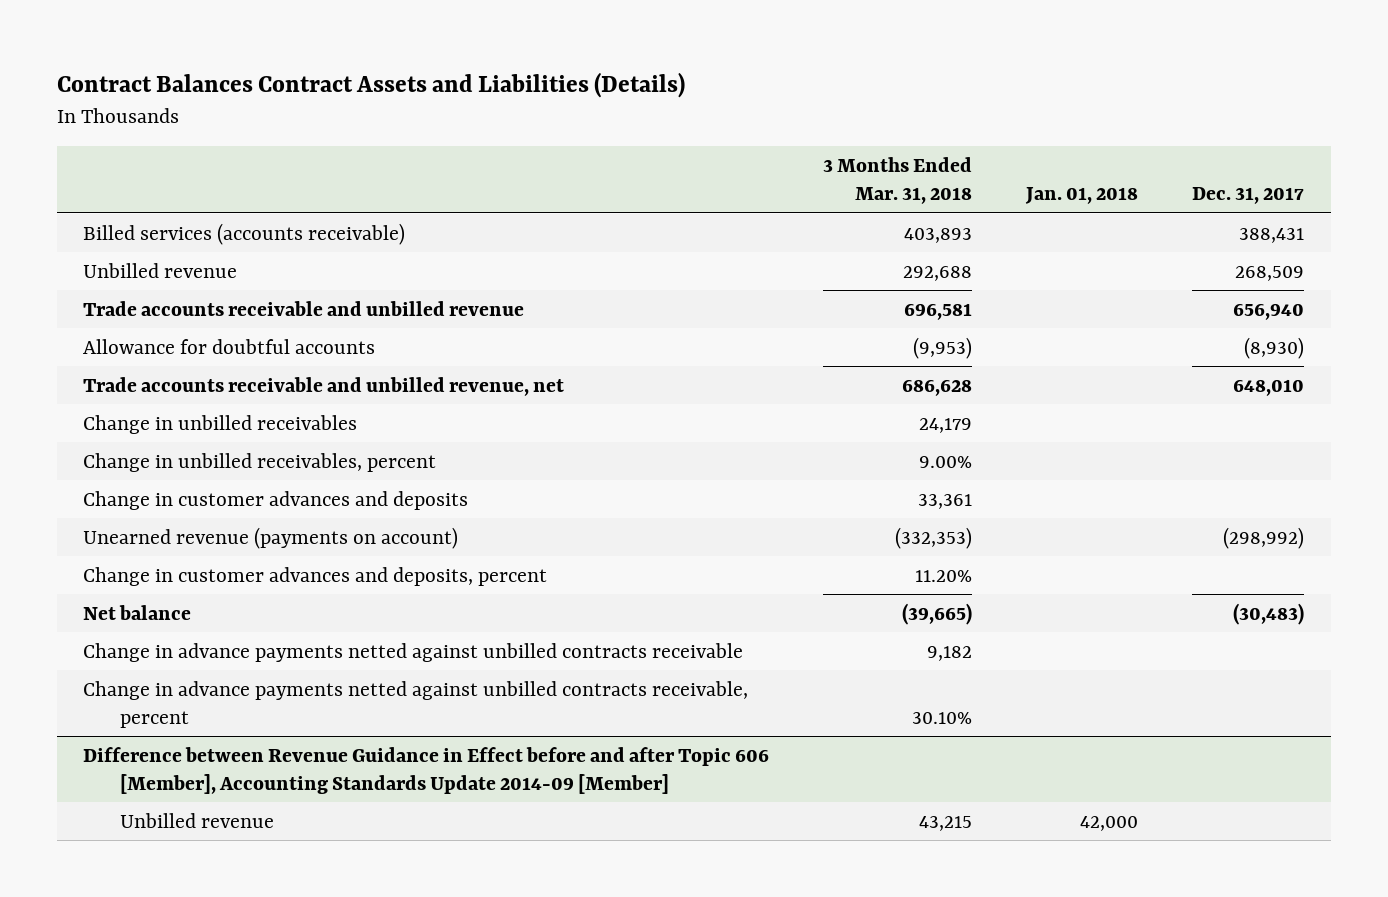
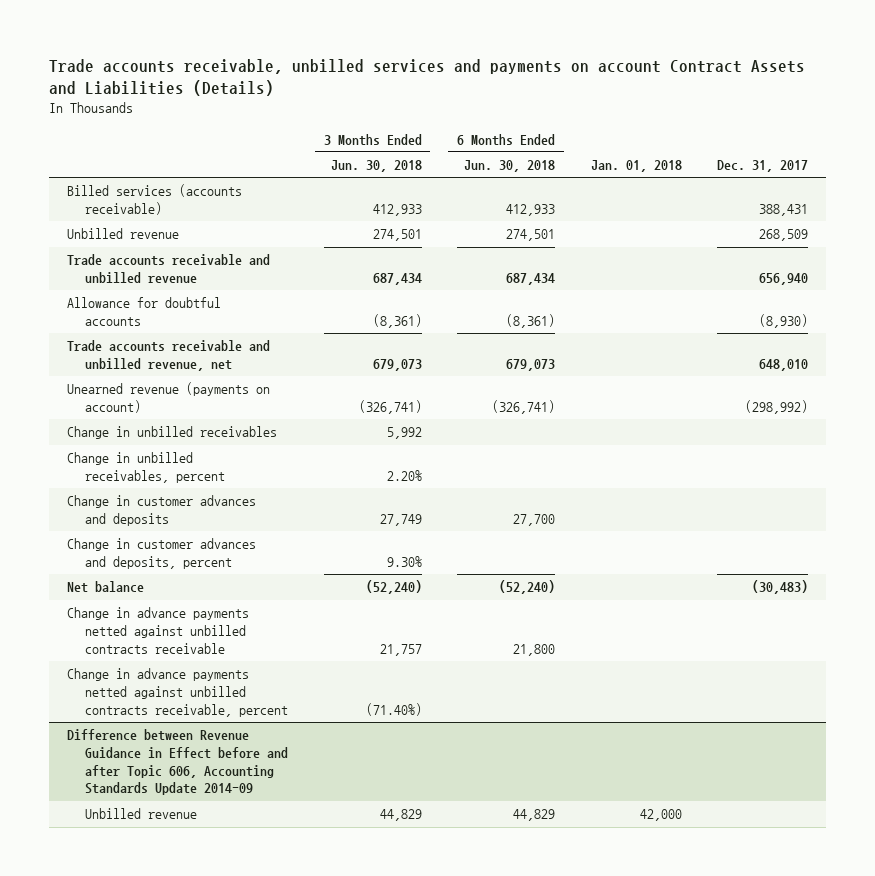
- Contract Balances Contract Assets and Liabilities (Details)
+ Trade accounts receivable, unbilled services and payments on account Contract Assets and Liabilities (Details)
- | 3 Months Ended Mar. 31, 2018 | Jan. 01, 2018 | Dec. 31, 2017
+ | 3 Months Ended Jun. 30, 2018 | 6 Months Ended Jun. 30, 2018 | Jan. 01, 2018 | Dec. 31, 2017
moved up: Unearned revenue (payments on account) | (326,741) | (326,741) | | (298,992)
- Difference between Revenue Guidance in Effect before and after Topic 606 [Member], Accounting Standards Update 2014-09 [Member]
+ Difference between Revenue Guidance in Effect before and after Topic 606, Accounting Standards Update 2014-09

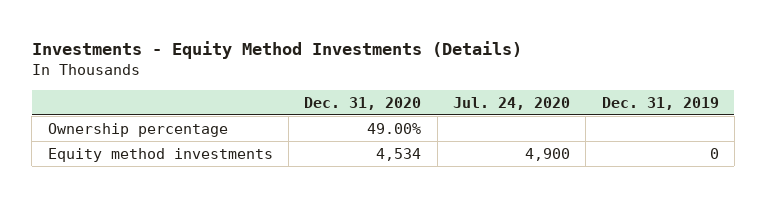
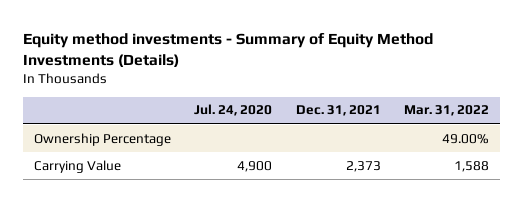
- Investments - Equity Method Investments (Details)
+ Equity method investments - Summary of Equity Method Investments (Details)
- | Dec. 31, 2020 | Jul. 24, 2020 | Dec. 31, 2019
+ | Jul. 24, 2020 | Dec. 31, 2021 | Mar. 31, 2022
- Ownership percentage | 49.00% | |
- Equity method investments | 4,534 | 4,900 | 0
+ Ownership Percentage | | | 49.00%
+ Carrying Value | 4,900 | 2,373 | 1,588

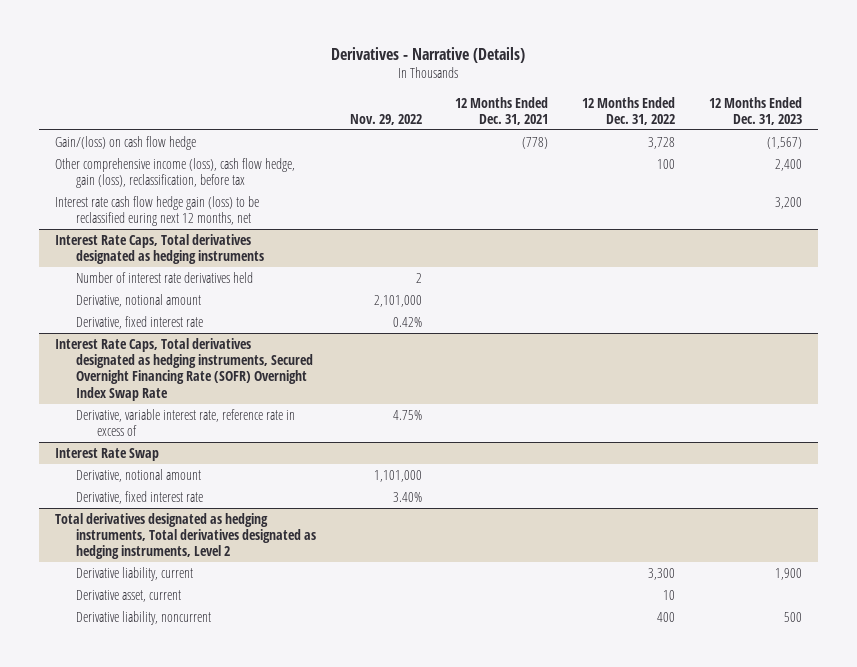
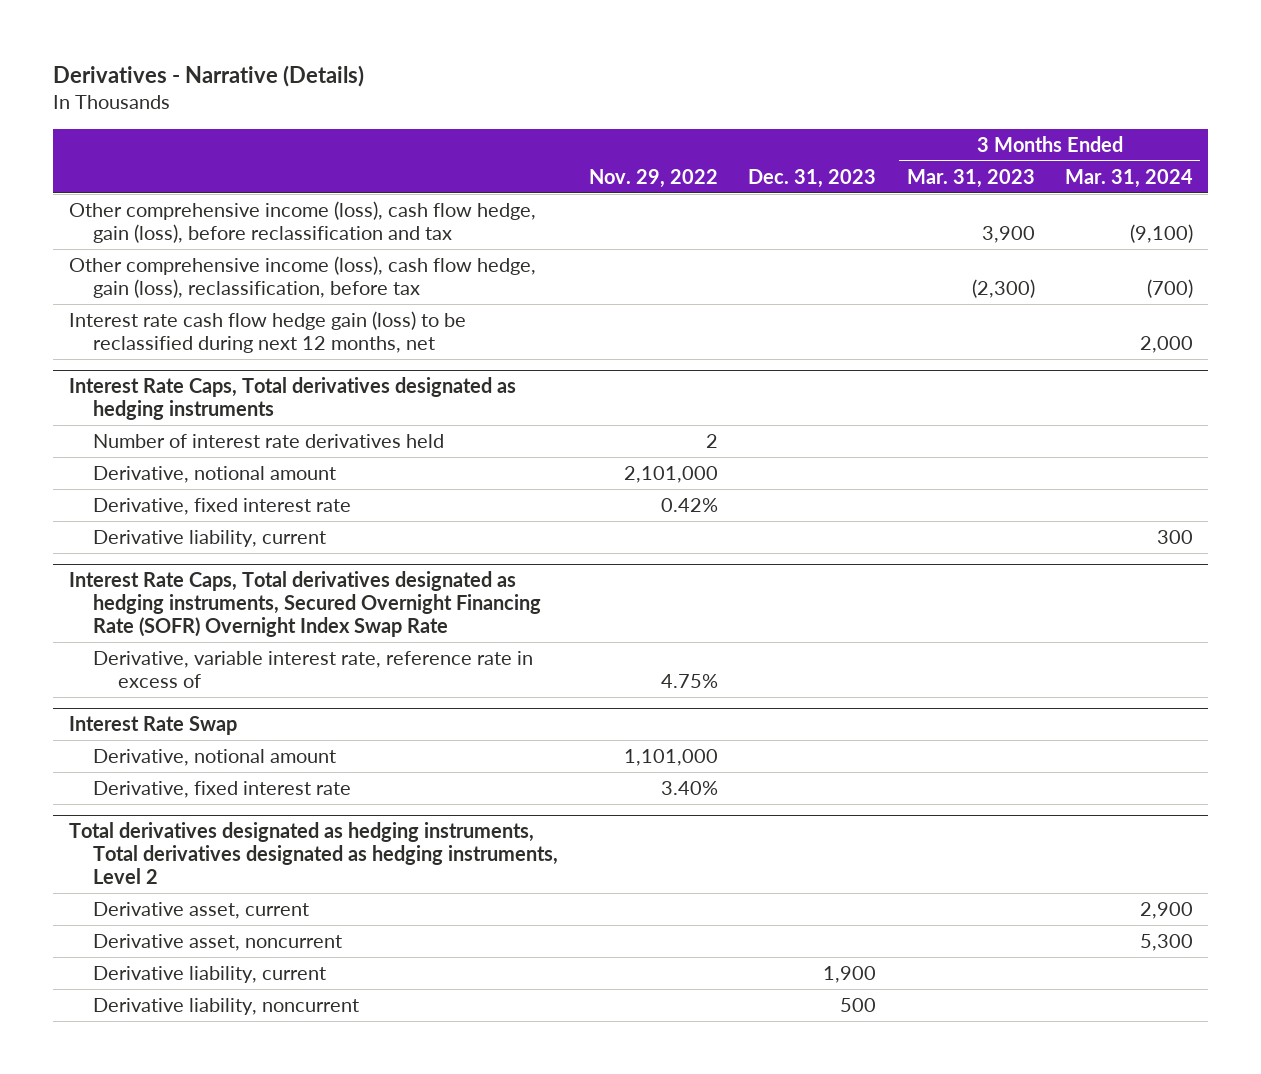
- | Nov. 29, 2022 | 12 Months Ended Dec. 31, 2021 | 12 Months Ended Dec. 31, 2022 | 12 Months Ended Dec. 31, 2023
+ | Nov. 29, 2022 | Dec. 31, 2023 | 3 Months Ended Mar. 31, 2023 | 3 Months Ended Mar. 31, 2024
- Gain/(loss) on cash flow hedge | | (778) | 3,728 | (1,567)
+ Other comprehensive income (loss), cash flow hedge, gain (loss), before reclassification and tax | | | 3,900 | (9,100)
- Interest rate cash flow hedge gain (loss) to be reclassified euring next 12 months, net | | | | 3,200
+ Interest rate cash flow hedge gain (loss) to be reclassified during next 12 months, net | | | | 2,000
@ Interest Rate Caps, Total derivatives designated as hedging instruments
+ Derivative liability, current | | | | 300
@ Total derivatives designated as hedging instruments, Total derivatives designated as hedging instruments, Level 2
+ Derivative asset, noncurrent | | | | 5,300
moved down: Derivative liability, current | | 1,900 | |

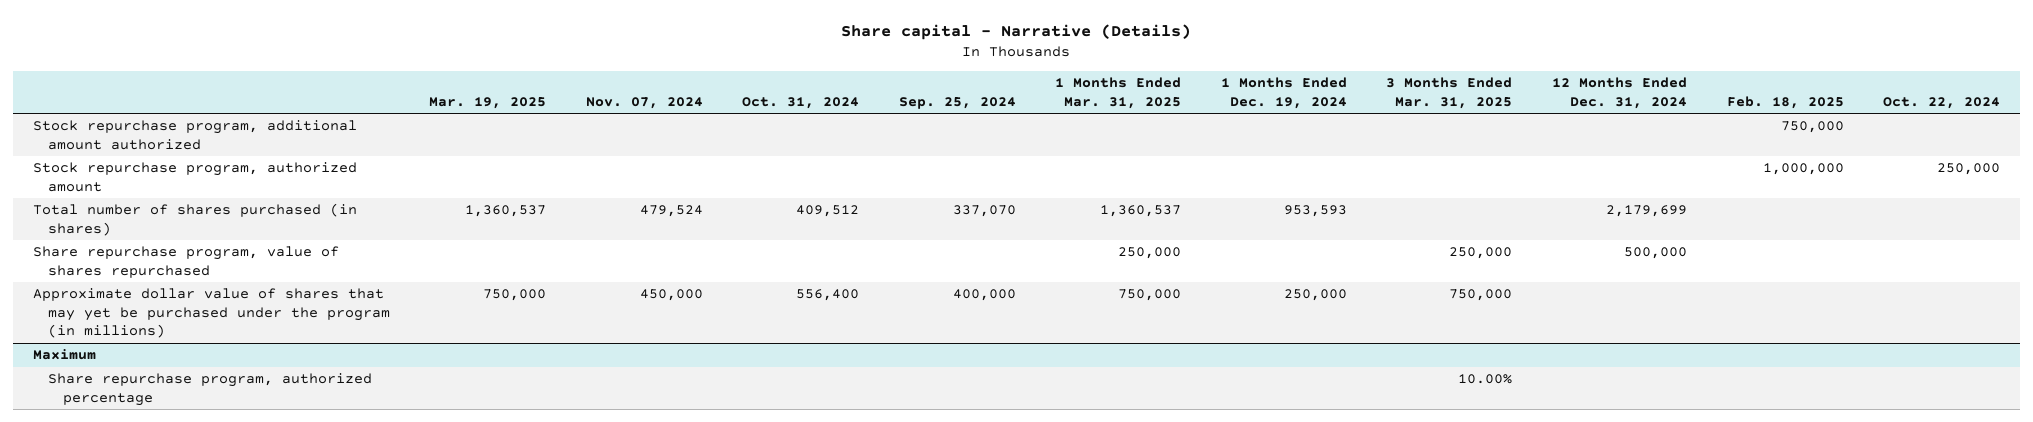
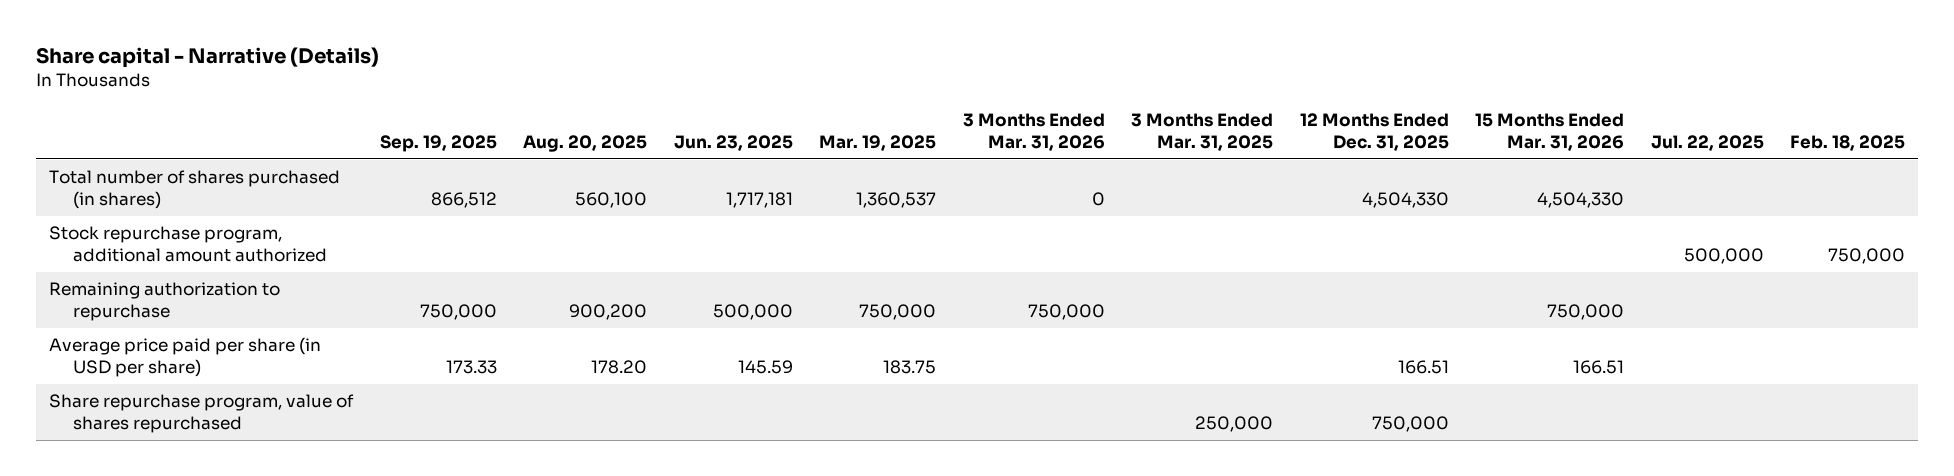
- | Mar. 19, 2025 | Nov. 07, 2024 | Oct. 31, 2024 | Sep. 25, 2024 | 1 Months Ended Mar. 31, 2025 | 1 Months Ended Dec. 19, 2024 | 3 Months Ended Mar. 31, 2025 | 12 Months Ended Dec. 31, 2024 | Feb. 18, 2025 | Oct. 22, 2024
+ | Sep. 19, 2025 | Aug. 20, 2025 | Jun. 23, 2025 | Mar. 19, 2025 | 3 Months Ended Mar. 31, 2026 | 3 Months Ended Mar. 31, 2025 | 12 Months Ended Dec. 31, 2025 | 15 Months Ended Mar. 31, 2026 | Jul. 22, 2025 | Feb. 18, 2025
- Stock repurchase program, authorized amount | | | | | | | | | 1,000,000 | 250,000
moved down: Stock repurchase program, additional amount authorized | | | | | | | | | 500,000 | 750,000
+ Remaining authorization to repurchase | 750,000 | 900,200 | 500,000 | 750,000 | 750,000 | | | 750,000 | |
+ Average price paid per share (in USD per share) | 173.33 | 178.20 | 145.59 | 183.75 | | | 166.51 | 166.51 | |
- Approximate dollar value of shares that may yet be purchased under the program (in millions) | 750,000 | 450,000 | 556,400 | 400,000 | 750,000 | 250,000 | 750,000 | | |
- Maximum
- Share repurchase program, authorized percentage | | | | | | | 10.00% | | |

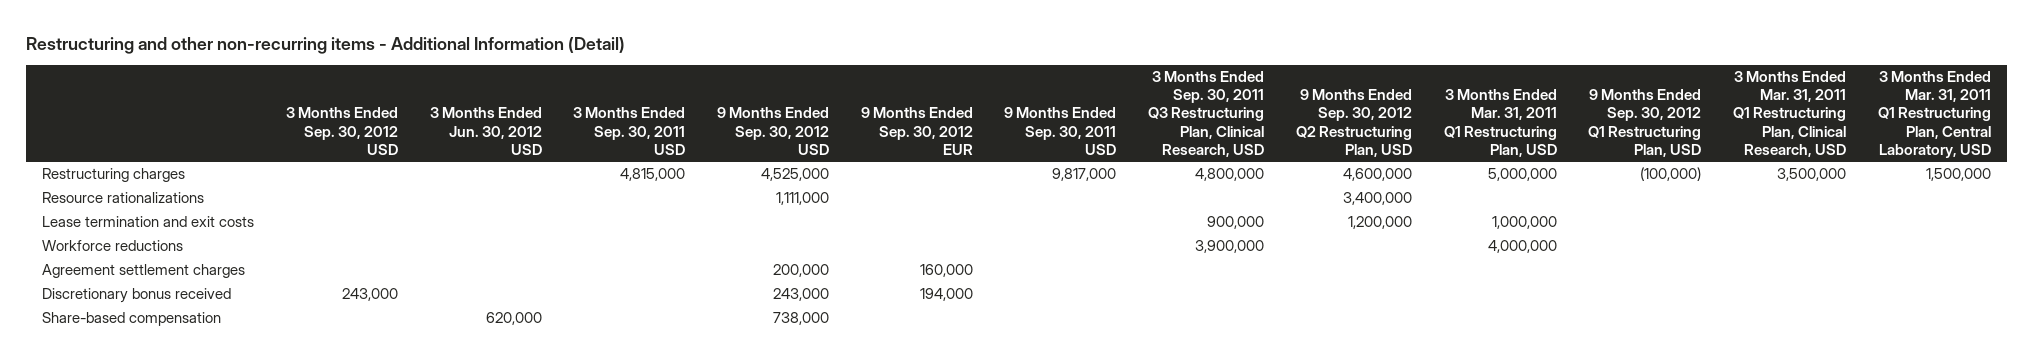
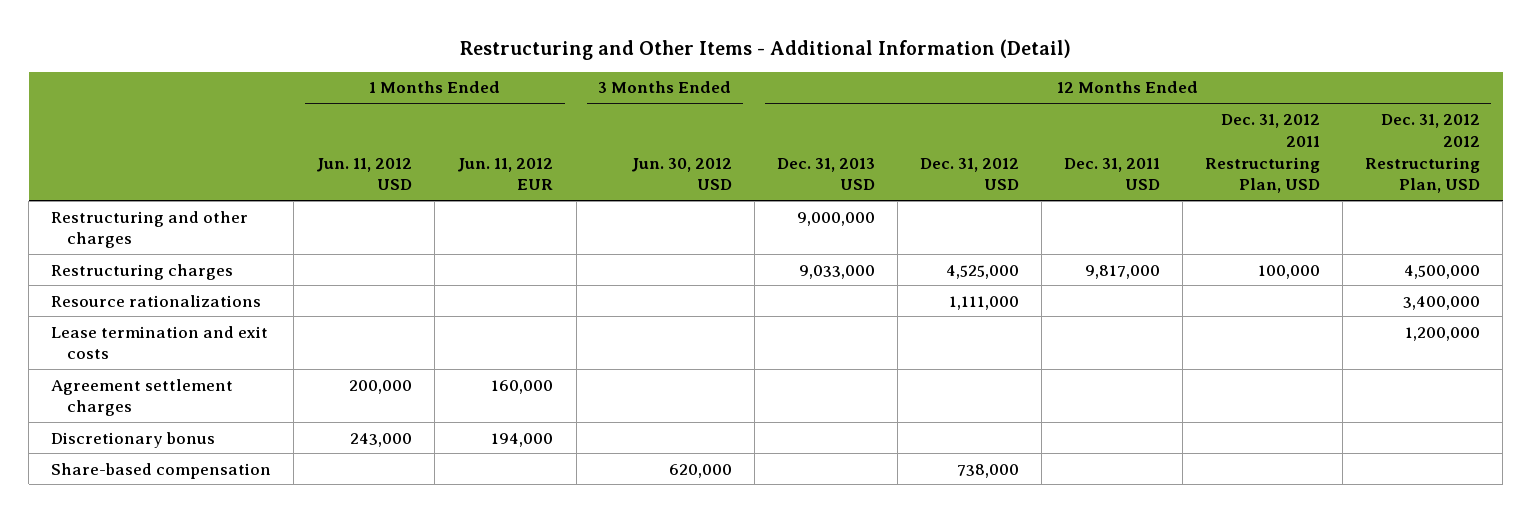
- Restructuring and other non-recurring items - Additional Information (Detail)
+ Restructuring and Other Items - Additional Information (Detail)
- | 3 Months Ended Sep. 30, 2012 USD | 3 Months Ended Jun. 30, 2012 USD | 3 Months Ended Sep. 30, 2011 USD | 9 Months Ended Sep. 30, 2012 USD | 9 Months Ended Sep. 30, 2012 EUR | 9 Months Ended Sep. 30, 2011 USD | 3 Months Ended Sep. 30, 2011 Q3 Restructuring Plan, Clinical Research, USD | 9 Months Ended Sep. 30, 2012 Q2 Restructuring Plan, USD | 3 Months Ended Mar. 31, 2011 Q1 Restructuring Plan, USD | 9 Months Ended Sep. 30, 2012 Q1 Restructuring Plan, USD | 3 Months Ended Mar. 31, 2011 Q1 Restructuring Plan, Clinical Research, USD | 3 Months Ended Mar. 31, 2011 Q1 Restructuring Plan, Central Laboratory, USD
+ | 1 Months Ended Jun. 11, 2012 USD | 1 Months Ended Jun. 11, 2012 EUR | 3 Months Ended Jun. 30, 2012 USD | 12 Months Ended Dec. 31, 2013 USD | 12 Months Ended Dec. 31, 2012 USD | 12 Months Ended Dec. 31, 2011 USD | 12 Months Ended Dec. 31, 2012 2011 Restructuring Plan, USD | 12 Months Ended Dec. 31, 2012 2012 Restructuring Plan, USD
+ Restructuring and other charges | | | | 9,000,000 | | | |
- Workforce reductions | | | | | | | 3,900,000 | | 4,000,000 | | |
- Discretionary bonus received | 243,000 | | | 243,000 | 194,000 | | | | | | |
+ Discretionary bonus | 243,000 | 194,000 | | | | | |

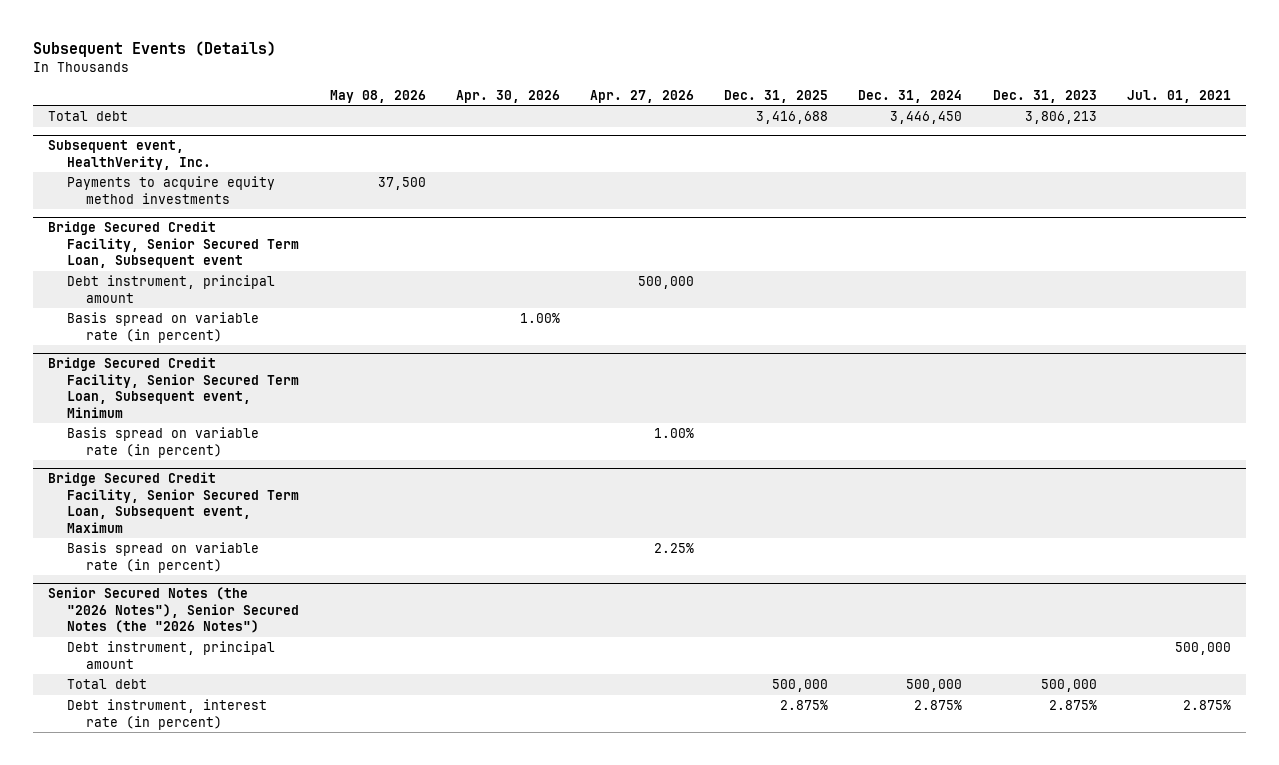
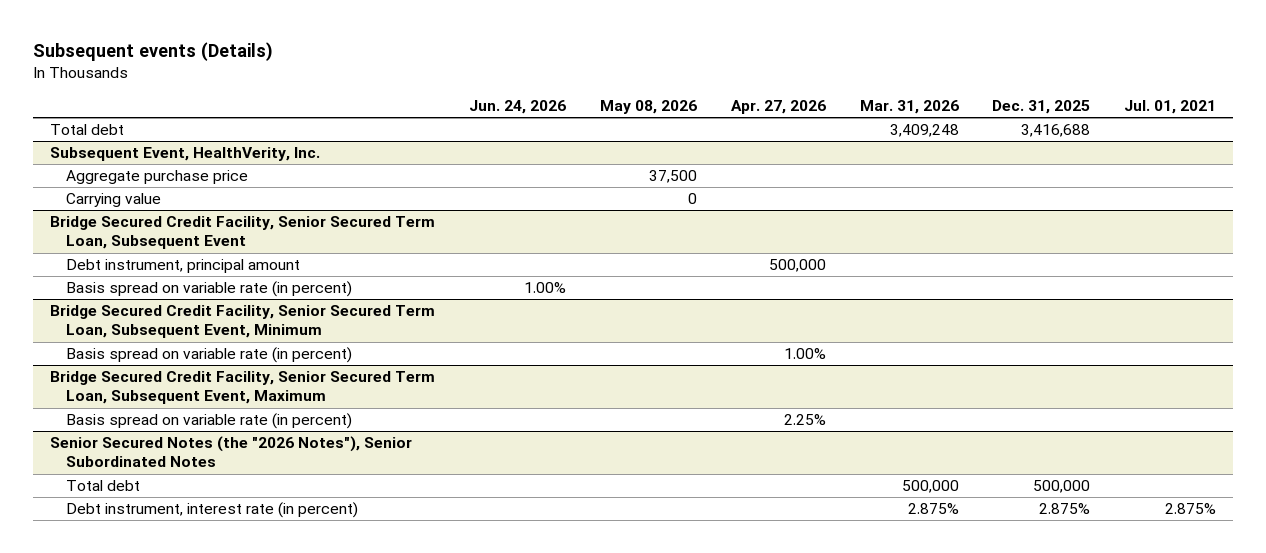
- Subsequent Events (Details)
+ Subsequent events (Details)
- | May 08, 2026 | Apr. 30, 2026 | Apr. 27, 2026 | Dec. 31, 2025 | Dec. 31, 2024 | Dec. 31, 2023 | Jul. 01, 2021
+ | Jun. 24, 2026 | May 08, 2026 | Apr. 27, 2026 | Mar. 31, 2026 | Dec. 31, 2025 | Jul. 01, 2021
- Subsequent event, HealthVerity, Inc.
- Payments to acquire equity method investments | 37,500 | | | | | |
- Bridge Secured Credit Facility, Senior Secured Term Loan, Subsequent event
+ Subsequent Event, HealthVerity, Inc.
+ Aggregate purchase price | | 37,500 | | | |
+ Carrying value | | 0 | | | |
+ Bridge Secured Credit Facility, Senior Secured Term Loan, Subsequent Event
- Bridge Secured Credit Facility, Senior Secured Term Loan, Subsequent event, Minimum
+ Bridge Secured Credit Facility, Senior Secured Term Loan, Subsequent Event, Minimum
- Bridge Secured Credit Facility, Senior Secured Term Loan, Subsequent event, Maximum
+ Bridge Secured Credit Facility, Senior Secured Term Loan, Subsequent Event, Maximum
- Senior Secured Notes (the "2026 Notes"), Senior Secured Notes (the "2026 Notes")
- Debt instrument, principal amount | | | | | | | 500,000
+ Senior Secured Notes (the "2026 Notes"), Senior Subordinated Notes

